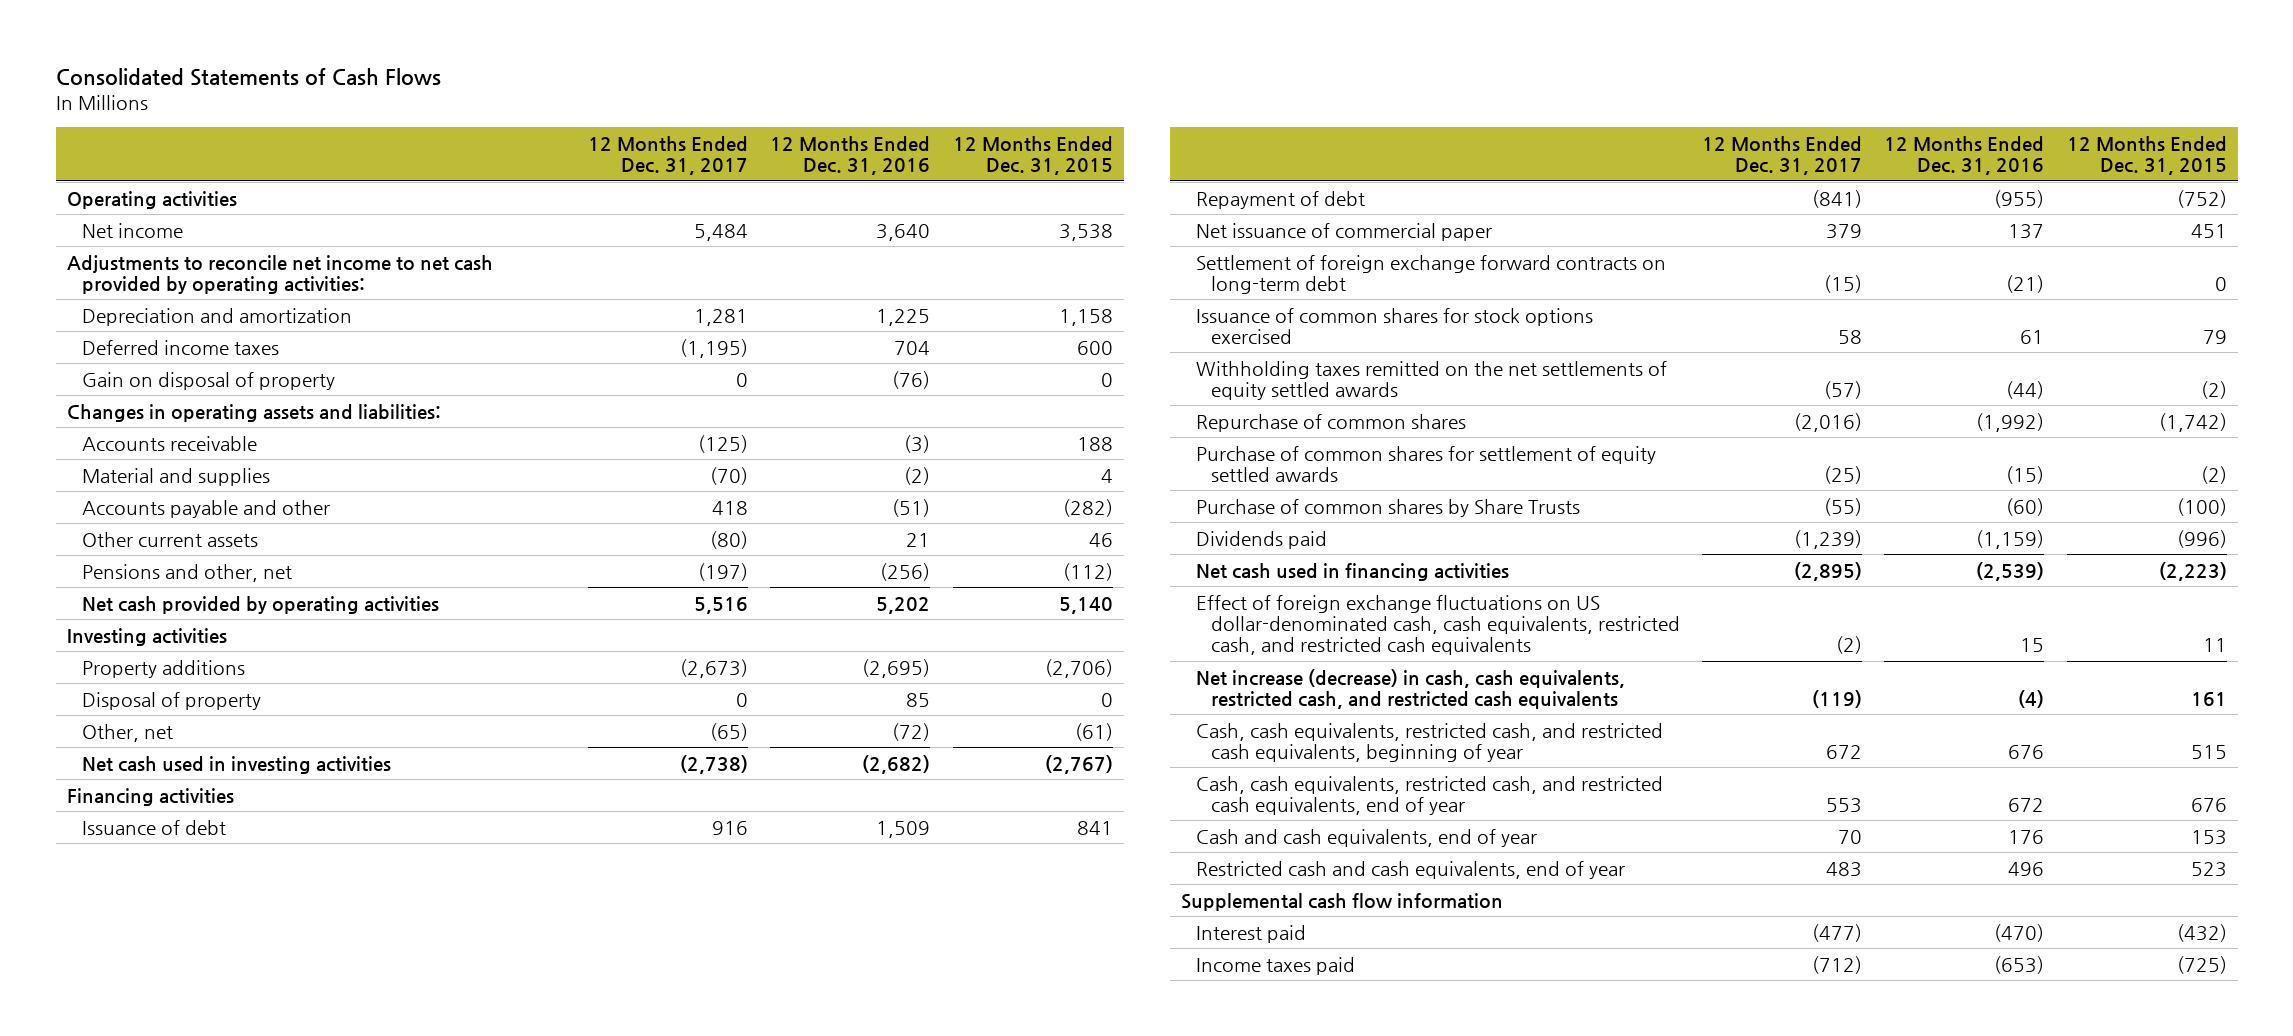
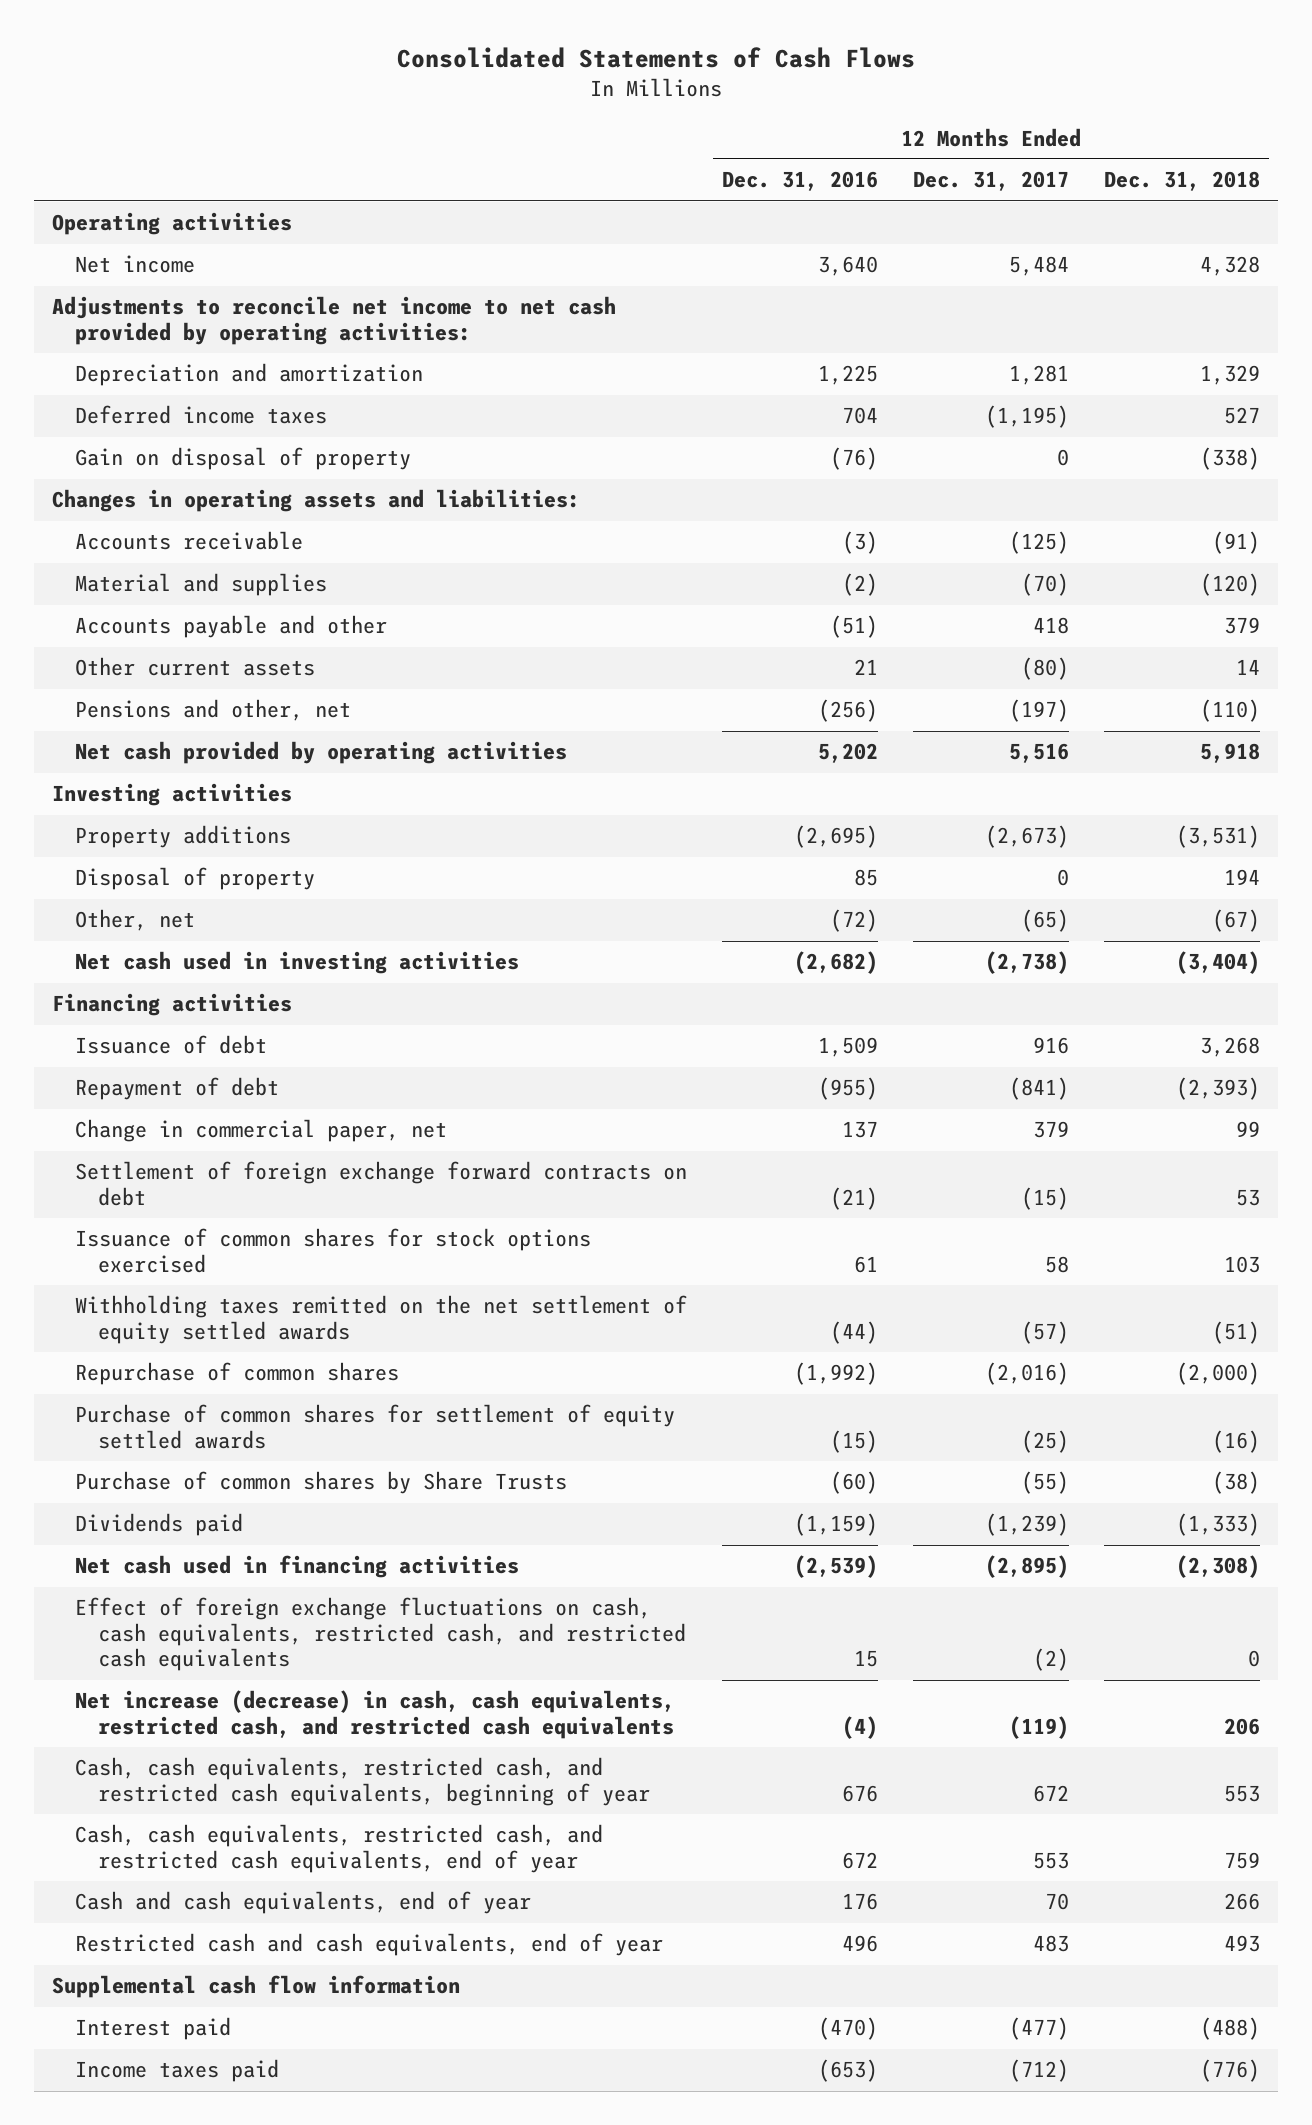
- | 12 Months Ended Dec. 31, 2017 | 12 Months Ended Dec. 31, 2016 | 12 Months Ended Dec. 31, 2015
+ | 12 Months Ended Dec. 31, 2016 | 12 Months Ended Dec. 31, 2017 | 12 Months Ended Dec. 31, 2018
- Net issuance of commercial paper | 379 | 137 | 451
- Settlement of foreign exchange forward contracts on long-term debt | (15) | (21) | 0
+ Change in commercial paper, net | 137 | 379 | 99
+ Settlement of foreign exchange forward contracts on debt | (21) | (15) | 53
- Withholding taxes remitted on the net settlements of equity settled awards | (57) | (44) | (2)
+ Withholding taxes remitted on the net settlement of equity settled awards | (44) | (57) | (51)
- Effect of foreign exchange fluctuations on US dollar-denominated cash, cash equivalents, restricted cash, and restricted cash equivalents | (2) | 15 | 11
+ Effect of foreign exchange fluctuations on cash, cash equivalents, restricted cash, and restricted cash equivalents | 15 | (2) | 0

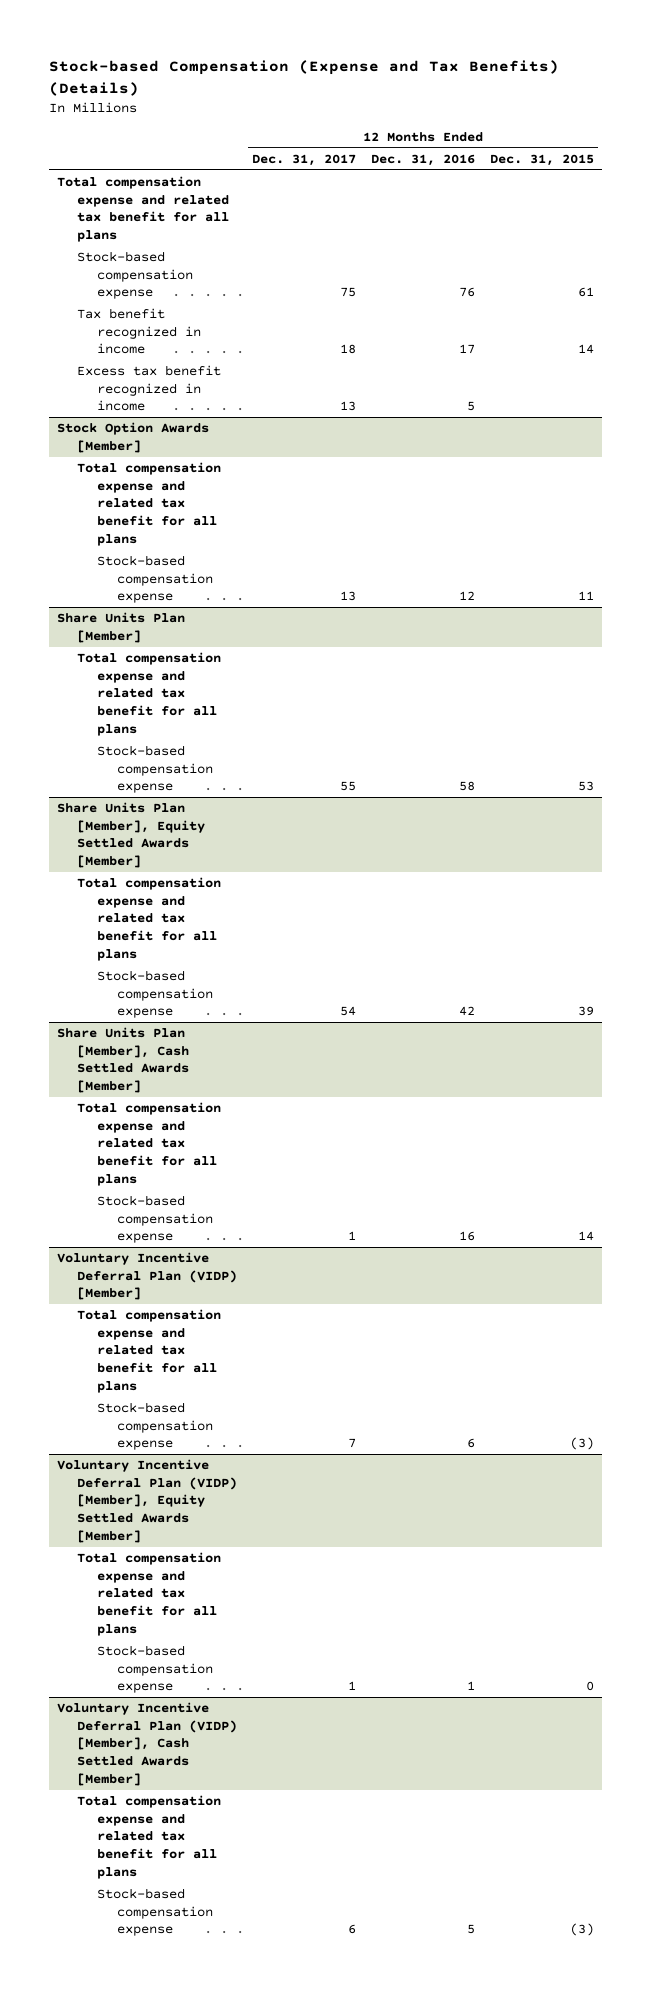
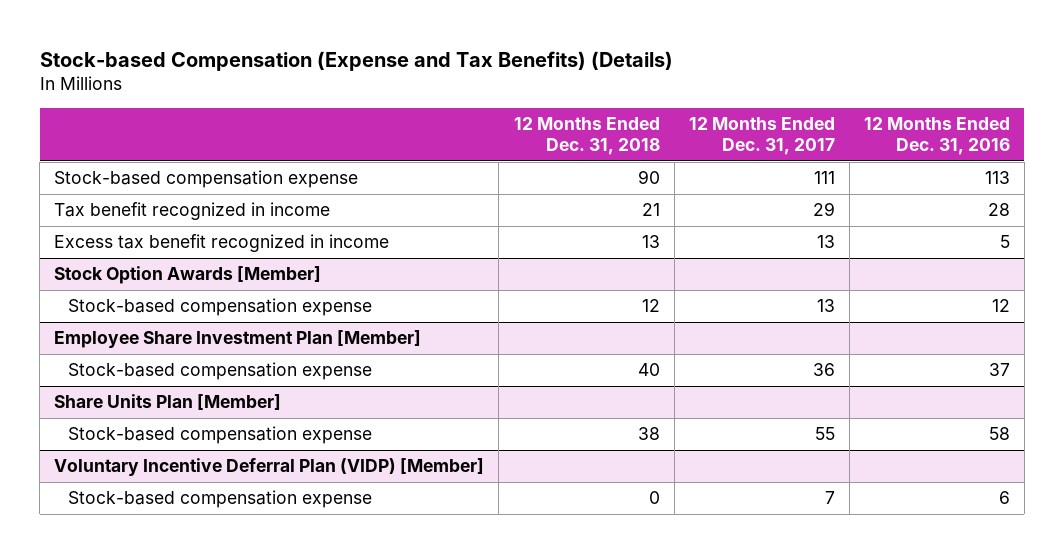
- | 12 Months Ended Dec. 31, 2017 | 12 Months Ended Dec. 31, 2016 | 12 Months Ended Dec. 31, 2015
+ | 12 Months Ended Dec. 31, 2018 | 12 Months Ended Dec. 31, 2017 | 12 Months Ended Dec. 31, 2016
- Total compensation expense and related tax benefit for all plans
- Stock-based compensation expense | 75 | 76 | 61
- Tax benefit recognized in income | 18 | 17 | 14
+ Stock-based compensation expense | 90 | 111 | 113
+ Tax benefit recognized in income | 21 | 29 | 28
@ Stock Option Awards [Member]
- Total compensation expense and related tax benefit for all plans
+ Employee Share Investment Plan [Member]
+ Stock-based compensation expense | 40 | 36 | 37
@ Share Units Plan [Member]
- Total compensation expense and related tax benefit for all plans
- Share Units Plan [Member], Equity Settled Awards [Member]
- Total compensation expense and related tax benefit for all plans
- Stock-based compensation expense | 54 | 42 | 39
- Share Units Plan [Member], Cash Settled Awards [Member]
- Total compensation expense and related tax benefit for all plans
- Stock-based compensation expense | 1 | 16 | 14
@ Voluntary Incentive Deferral Plan (VIDP) [Member]
- Total compensation expense and related tax benefit for all plans
- Voluntary Incentive Deferral Plan (VIDP) [Member], Equity Settled Awards [Member]
- Total compensation expense and related tax benefit for all plans
- Stock-based compensation expense | 1 | 1 | 0
- Voluntary Incentive Deferral Plan (VIDP) [Member], Cash Settled Awards [Member]
- Total compensation expense and related tax benefit for all plans
- Stock-based compensation expense | 6 | 5 | (3)

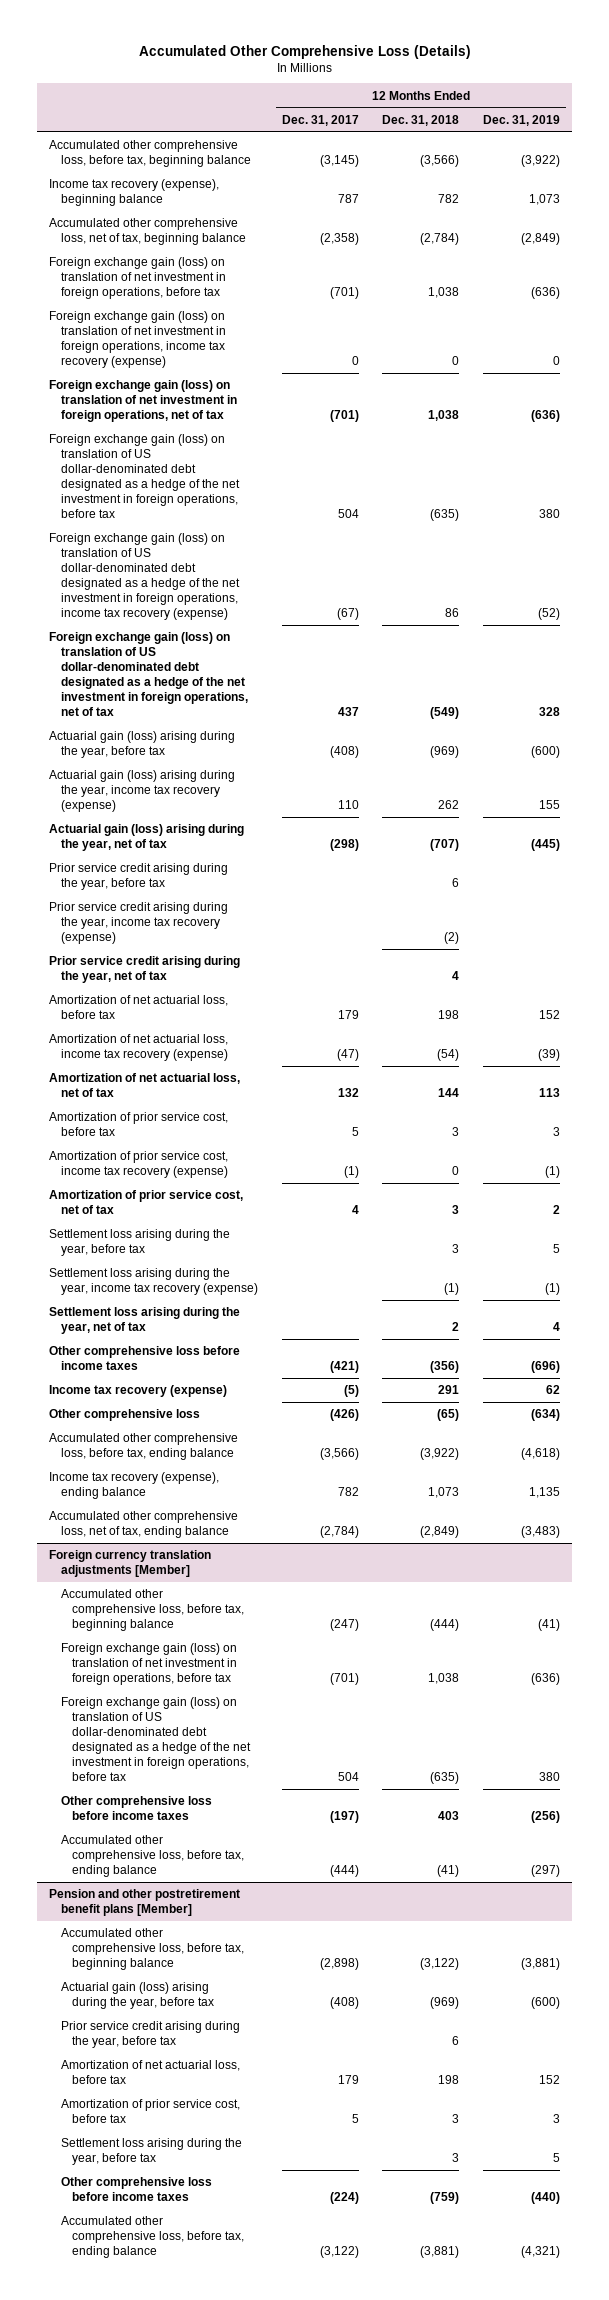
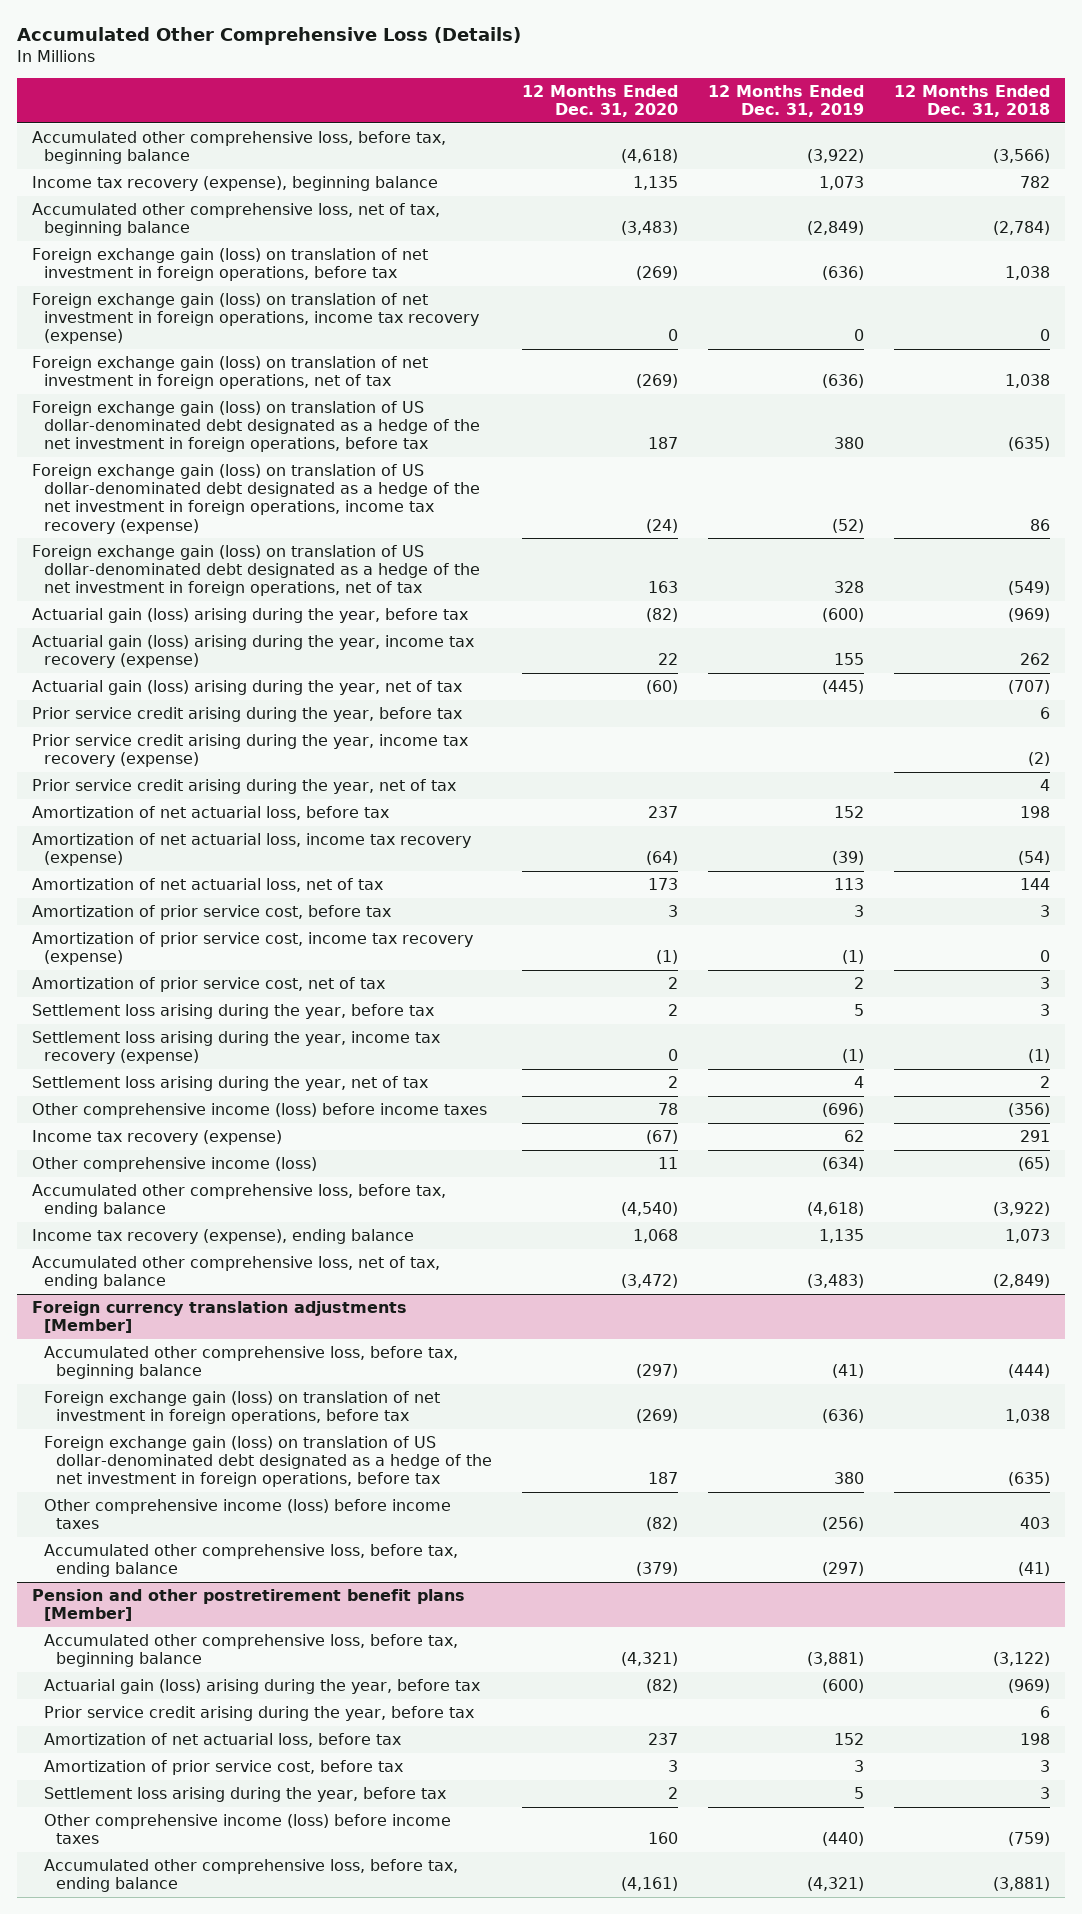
- | 12 Months Ended Dec. 31, 2017 | 12 Months Ended Dec. 31, 2018 | 12 Months Ended Dec. 31, 2019
+ | 12 Months Ended Dec. 31, 2020 | 12 Months Ended Dec. 31, 2019 | 12 Months Ended Dec. 31, 2018
- Other comprehensive loss before income taxes | (421) | (356) | (696)
+ Other comprehensive income (loss) before income taxes | 78 | (696) | (356)
- Other comprehensive loss | (426) | (65) | (634)
+ Other comprehensive income (loss) | 11 | (634) | (65)
@ Foreign currency translation adjustments [Member]
- Other comprehensive loss before income taxes | (197) | 403 | (256)
+ Other comprehensive income (loss) before income taxes | (82) | (256) | 403
@ Pension and other postretirement benefit plans [Member]
- Other comprehensive loss before income taxes | (224) | (759) | (440)
+ Other comprehensive income (loss) before income taxes | 160 | (440) | (759)

